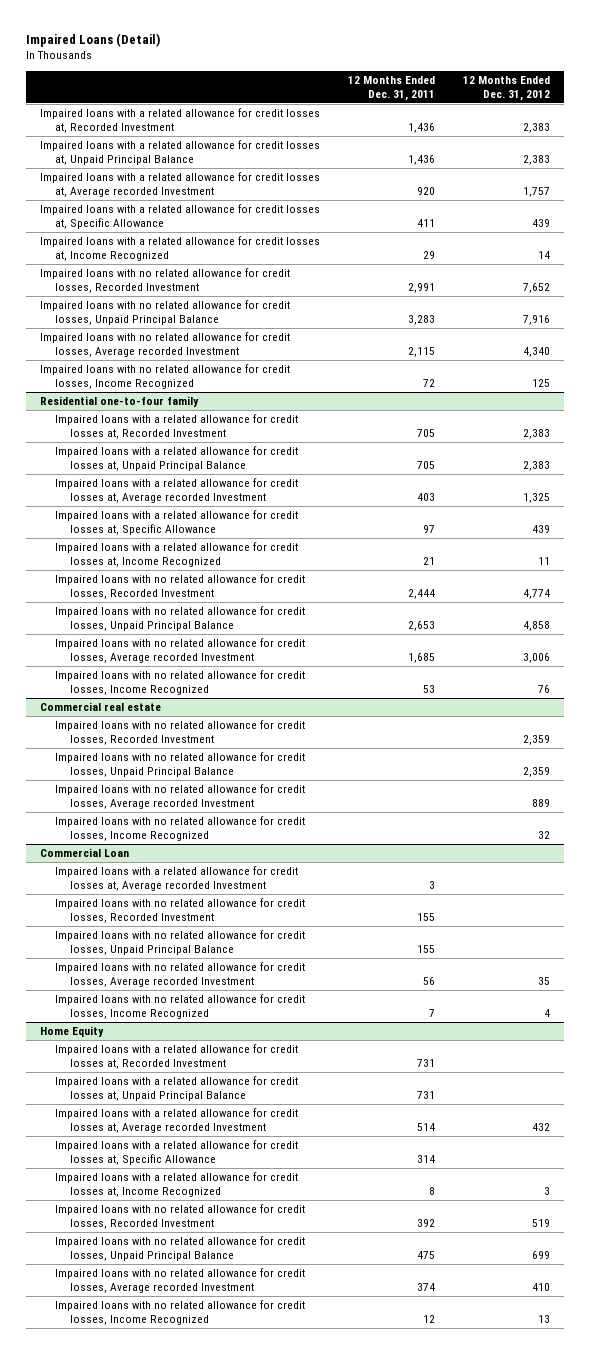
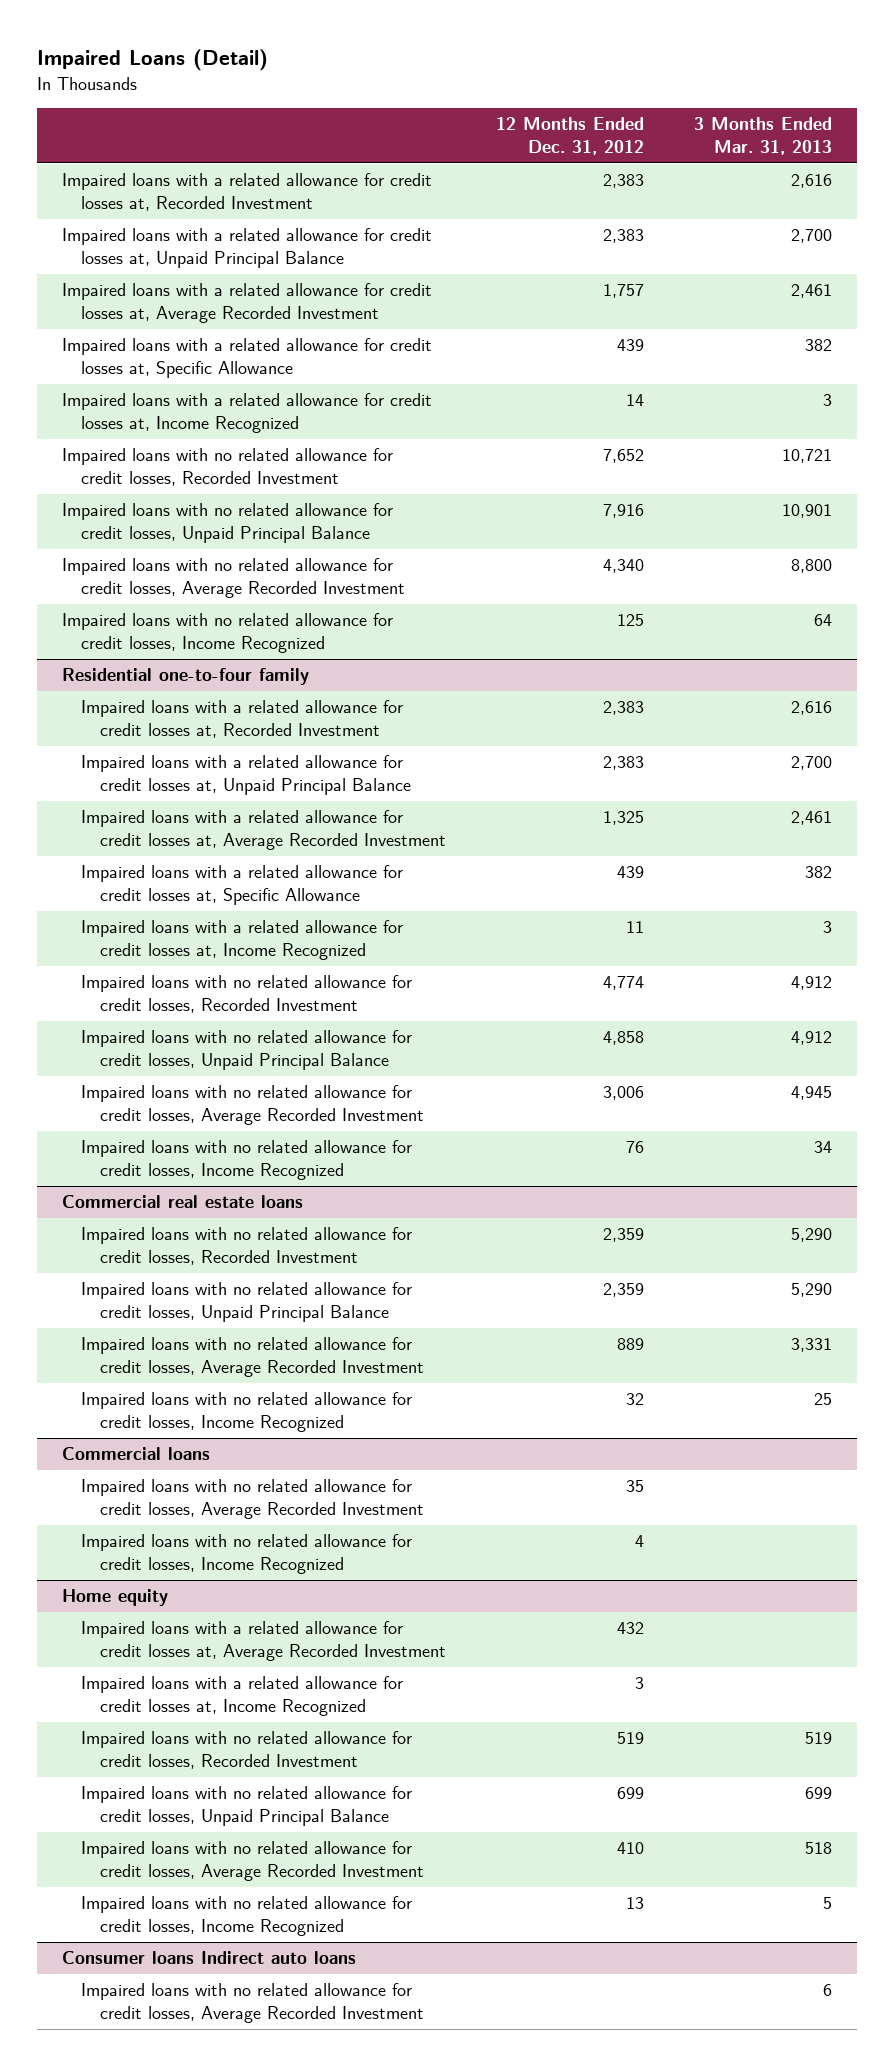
- | 12 Months Ended Dec. 31, 2011 | 12 Months Ended Dec. 31, 2012
+ | 12 Months Ended Dec. 31, 2012 | 3 Months Ended Mar. 31, 2013
- Impaired loans with a related allowance for credit losses at, Average recorded Investment | 920 | 1,757
+ Impaired loans with a related allowance for credit losses at, Average Recorded Investment | 1,757 | 2,461
- Impaired loans with no related allowance for credit losses, Average recorded Investment | 2,115 | 4,340
+ Impaired loans with no related allowance for credit losses, Average Recorded Investment | 4,340 | 8,800
@ Residential one-to-four family
- Impaired loans with a related allowance for credit losses at, Average recorded Investment | 403 | 1,325
+ Impaired loans with a related allowance for credit losses at, Average Recorded Investment | 1,325 | 2,461
- Impaired loans with no related allowance for credit losses, Average recorded Investment | 1,685 | 3,006
+ Impaired loans with no related allowance for credit losses, Average Recorded Investment | 3,006 | 4,945
- Commercial real estate
+ Commercial real estate loans
- Impaired loans with no related allowance for credit losses, Average recorded Investment | | 889
+ Impaired loans with no related allowance for credit losses, Average Recorded Investment | 889 | 3,331
- Commercial Loan
- Impaired loans with a related allowance for credit losses at, Average recorded Investment | 3 |
- Impaired loans with no related allowance for credit losses, Recorded Investment | 155 |
- Impaired loans with no related allowance for credit losses, Unpaid Principal Balance | 155 |
- Impaired loans with no related allowance for credit losses, Average recorded Investment | 56 | 35
+ Commercial loans
+ Impaired loans with no related allowance for credit losses, Average Recorded Investment | 35 |
- Home Equity
- Impaired loans with a related allowance for credit losses at, Recorded Investment | 731 |
- Impaired loans with a related allowance for credit losses at, Unpaid Principal Balance | 731 |
- Impaired loans with a related allowance for credit losses at, Average recorded Investment | 514 | 432
- Impaired loans with a related allowance for credit losses at, Specific Allowance | 314 |
+ Home equity
+ Impaired loans with a related allowance for credit losses at, Average Recorded Investment | 432 |
- Impaired loans with no related allowance for credit losses, Average recorded Investment | 374 | 410
+ Impaired loans with no related allowance for credit losses, Average Recorded Investment | 410 | 518
+ Consumer loans Indirect auto loans
+ Impaired loans with no related allowance for credit losses, Average Recorded Investment | | 6

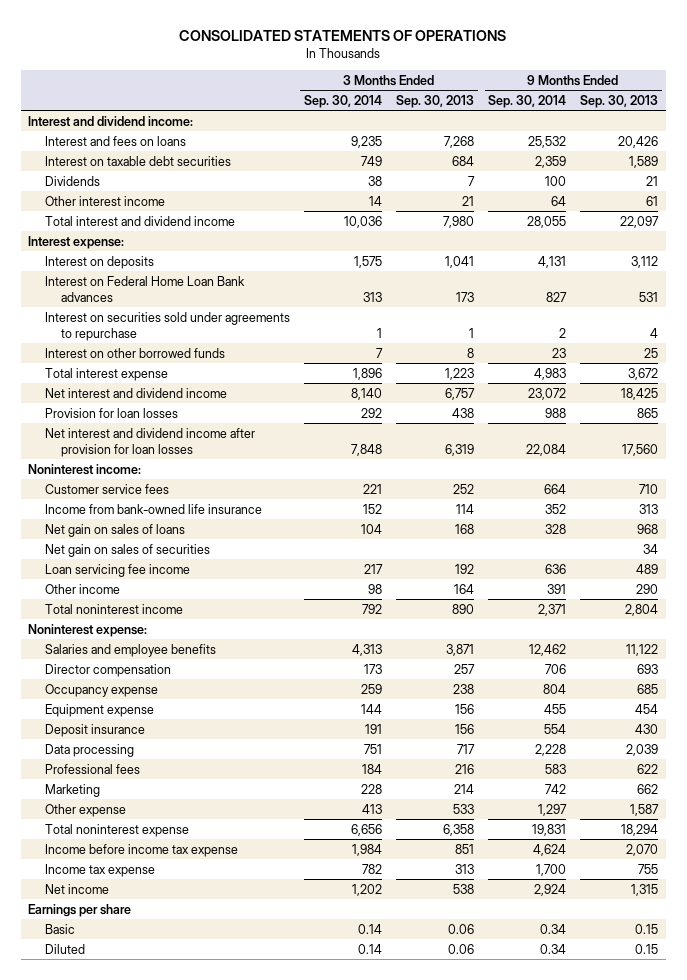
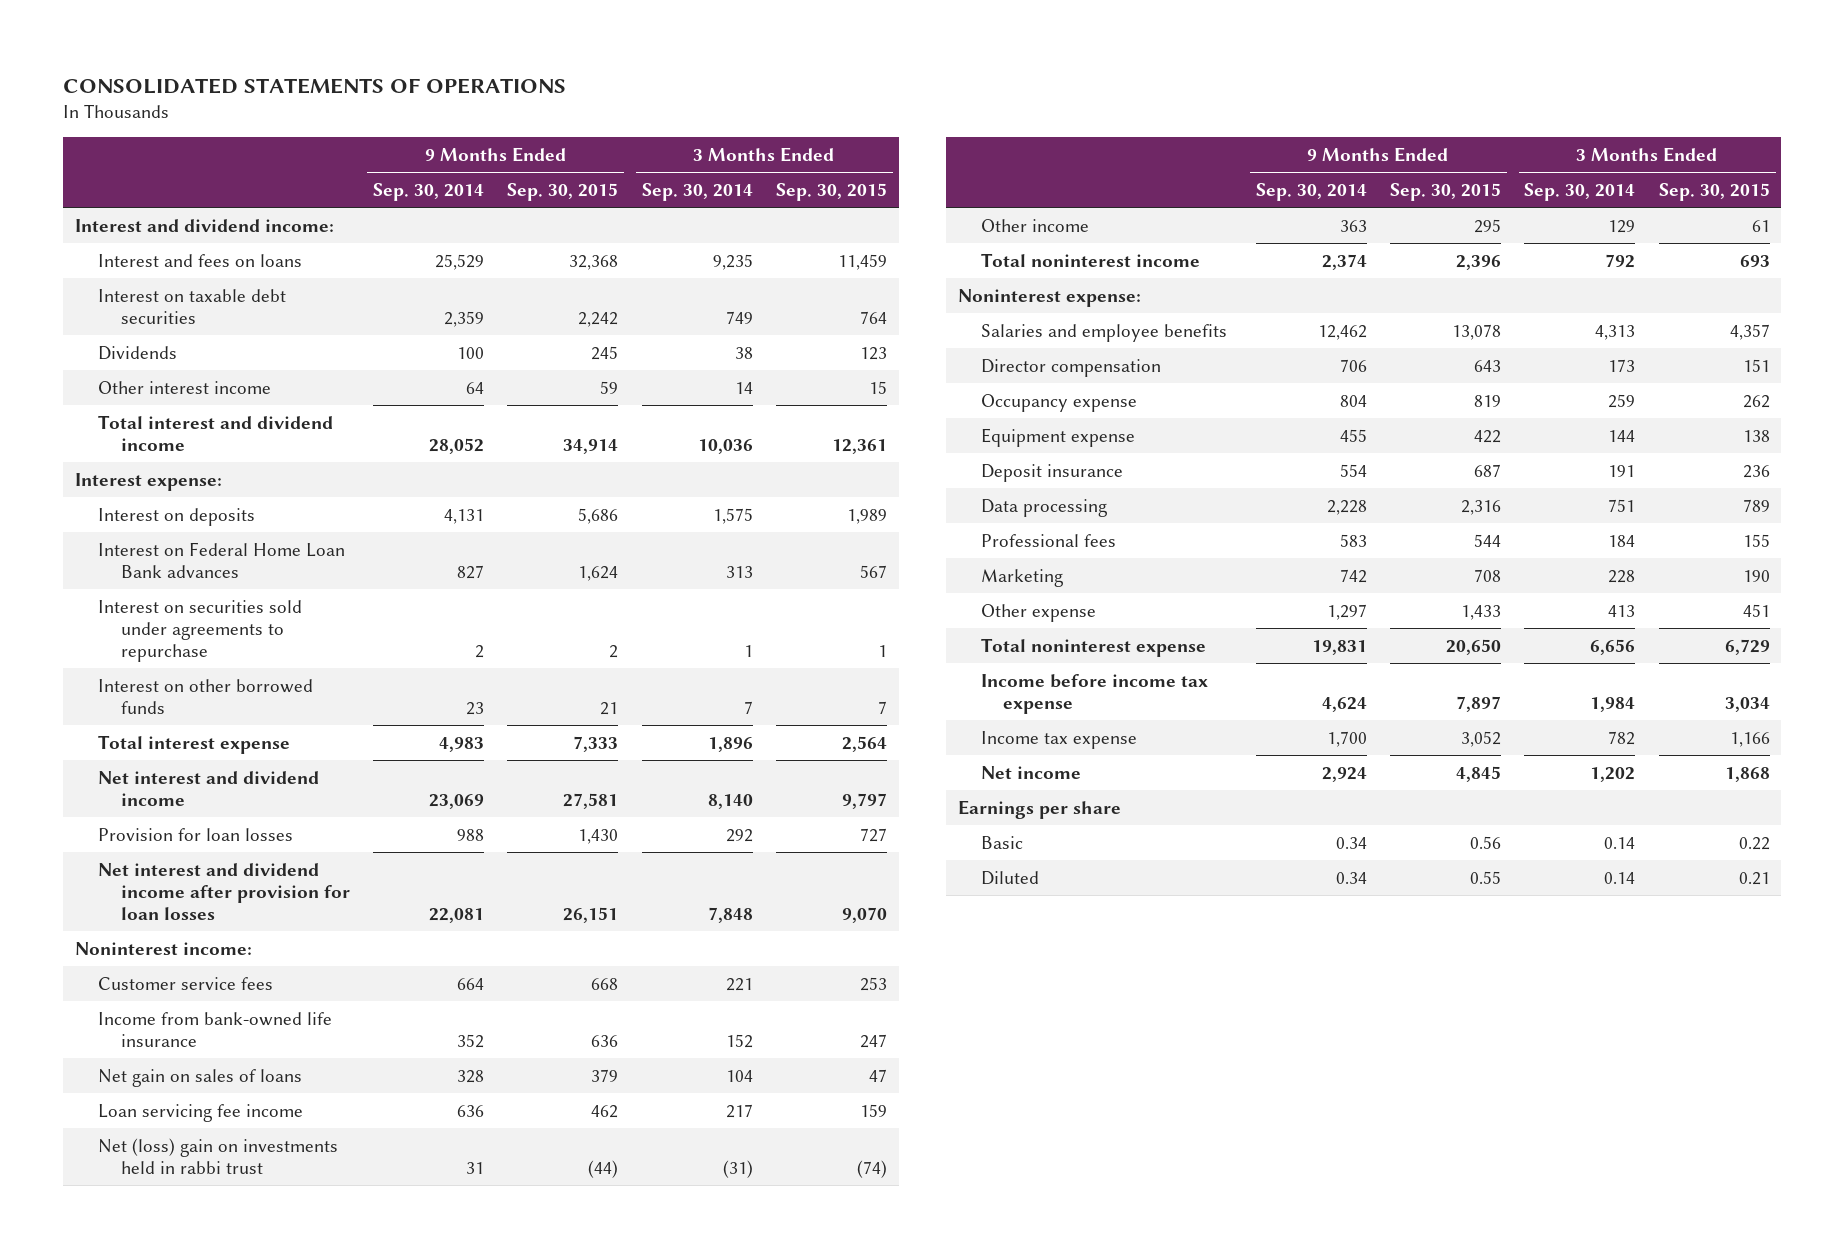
- | 3 Months Ended Sep. 30, 2014 | 3 Months Ended Sep. 30, 2013 | 9 Months Ended Sep. 30, 2014 | 9 Months Ended Sep. 30, 2013
+ | 9 Months Ended Sep. 30, 2014 | 9 Months Ended Sep. 30, 2015 | 3 Months Ended Sep. 30, 2014 | 3 Months Ended Sep. 30, 2015
- Interest and fees on loans | 9,235 | 7,268 | 25,532 | 20,426
+ Interest and fees on loans | 25,529 | 32,368 | 9,235 | 11,459
- Total interest and dividend income | 10,036 | 7,980 | 28,055 | 22,097
+ Total interest and dividend income | 28,052 | 34,914 | 10,036 | 12,361
- Net interest and dividend income | 8,140 | 6,757 | 23,072 | 18,425
+ Net interest and dividend income | 23,069 | 27,581 | 8,140 | 9,797
- Net interest and dividend income after provision for loan losses | 7,848 | 6,319 | 22,084 | 17,560
+ Net interest and dividend income after provision for loan losses | 22,081 | 26,151 | 7,848 | 9,070
- Net gain on sales of securities | | | | 34
- Other income | 98 | 164 | 391 | 290
- Total noninterest income | 792 | 890 | 2,371 | 2,804
+ Net (loss) gain on investments held in rabbi trust | 31 | (44) | (31) | (74)
+ Other income | 363 | 295 | 129 | 61
+ Total noninterest income | 2,374 | 2,396 | 792 | 693

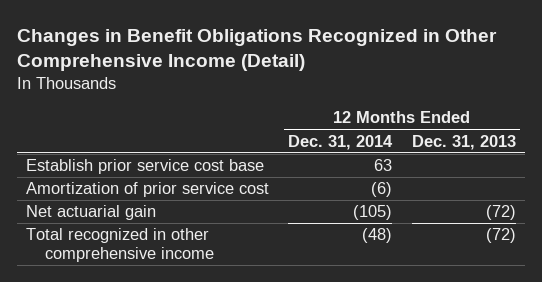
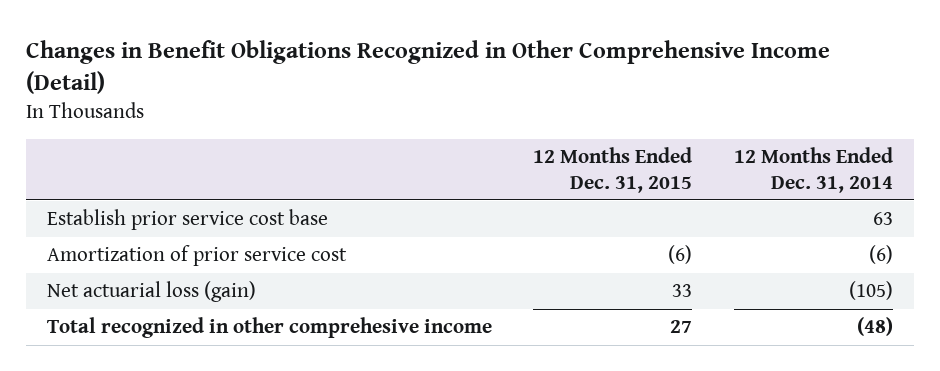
- | 12 Months Ended Dec. 31, 2014 | 12 Months Ended Dec. 31, 2013
+ | 12 Months Ended Dec. 31, 2015 | 12 Months Ended Dec. 31, 2014
- Net actuarial gain | (105) | (72)
- Total recognized in other comprehensive income | (48) | (72)
+ Net actuarial loss (gain) | 33 | (105)
+ Total recognized in other comprehesive income | 27 | (48)

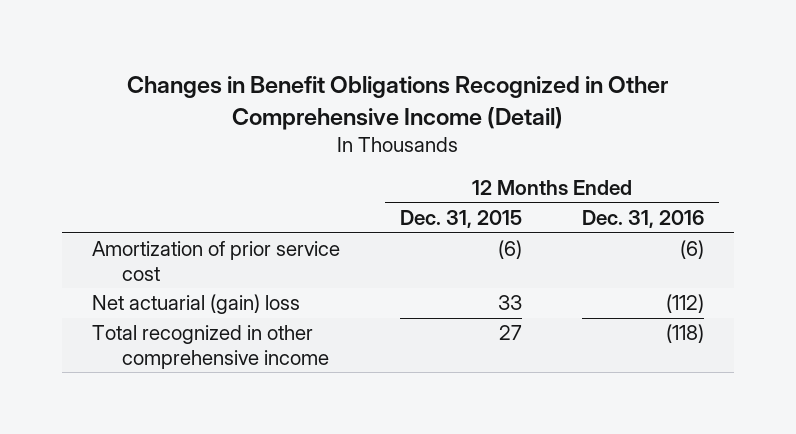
- | 12 Months Ended Dec. 31, 2015 | 12 Months Ended Dec. 31, 2014
+ | 12 Months Ended Dec. 31, 2015 | 12 Months Ended Dec. 31, 2016
- Establish prior service cost base | | 63
- Net actuarial loss (gain) | 33 | (105)
- Total recognized in other comprehesive income | 27 | (48)
+ Net actuarial (gain) loss | 33 | (112)
+ Total recognized in other comprehensive income | 27 | (118)

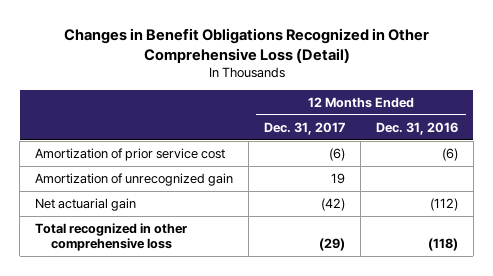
- Changes in Benefit Obligations Recognized in Other Comprehensive Income (Detail)
+ Changes in Benefit Obligations Recognized in Other Comprehensive Loss (Detail)
- | 12 Months Ended Dec. 31, 2015 | 12 Months Ended Dec. 31, 2016
+ | 12 Months Ended Dec. 31, 2017 | 12 Months Ended Dec. 31, 2016
- Net actuarial (gain) loss | 33 | (112)
- Total recognized in other comprehensive income | 27 | (118)
+ Amortization of unrecognized gain | 19 |
+ Net actuarial gain | (42) | (112)
+ Total recognized in other comprehensive loss | (29) | (118)

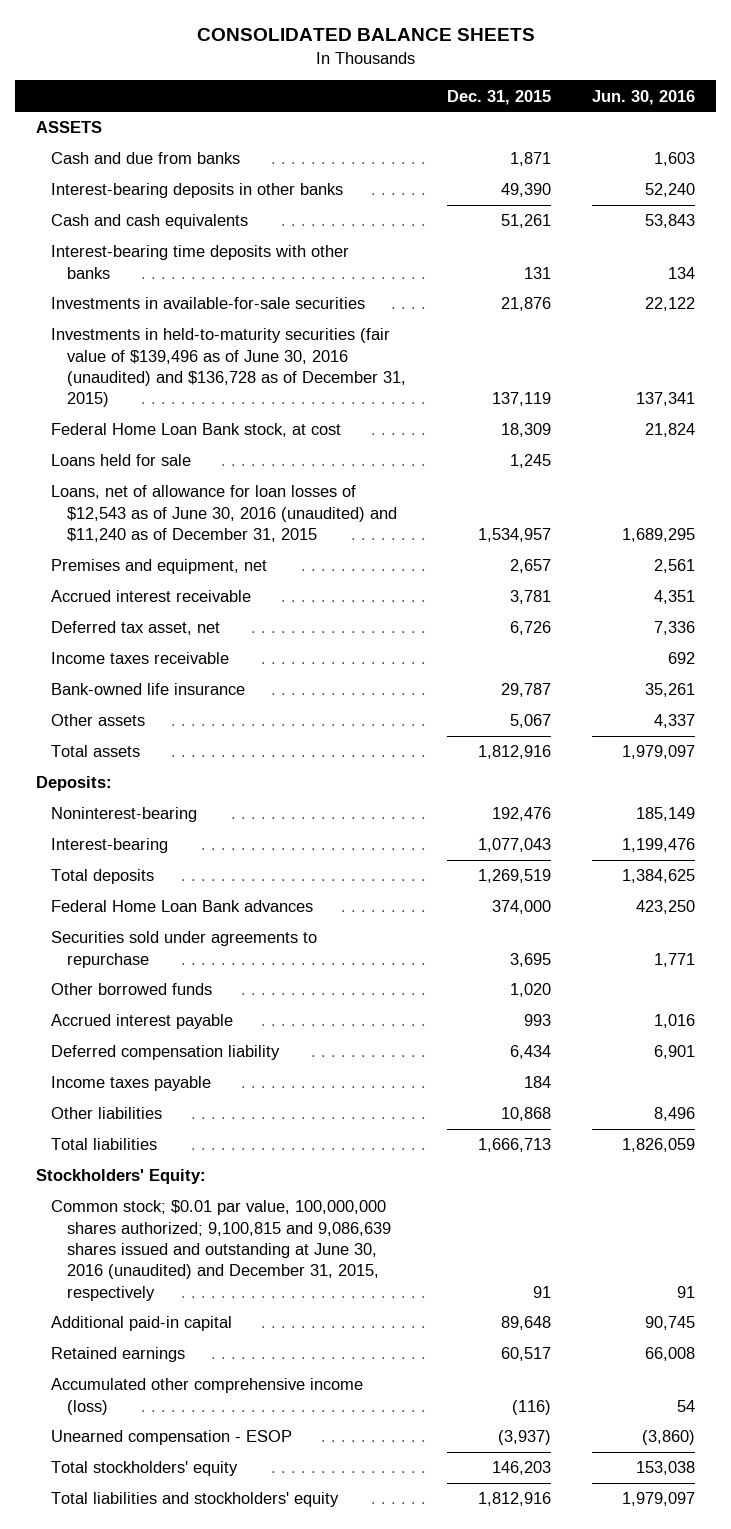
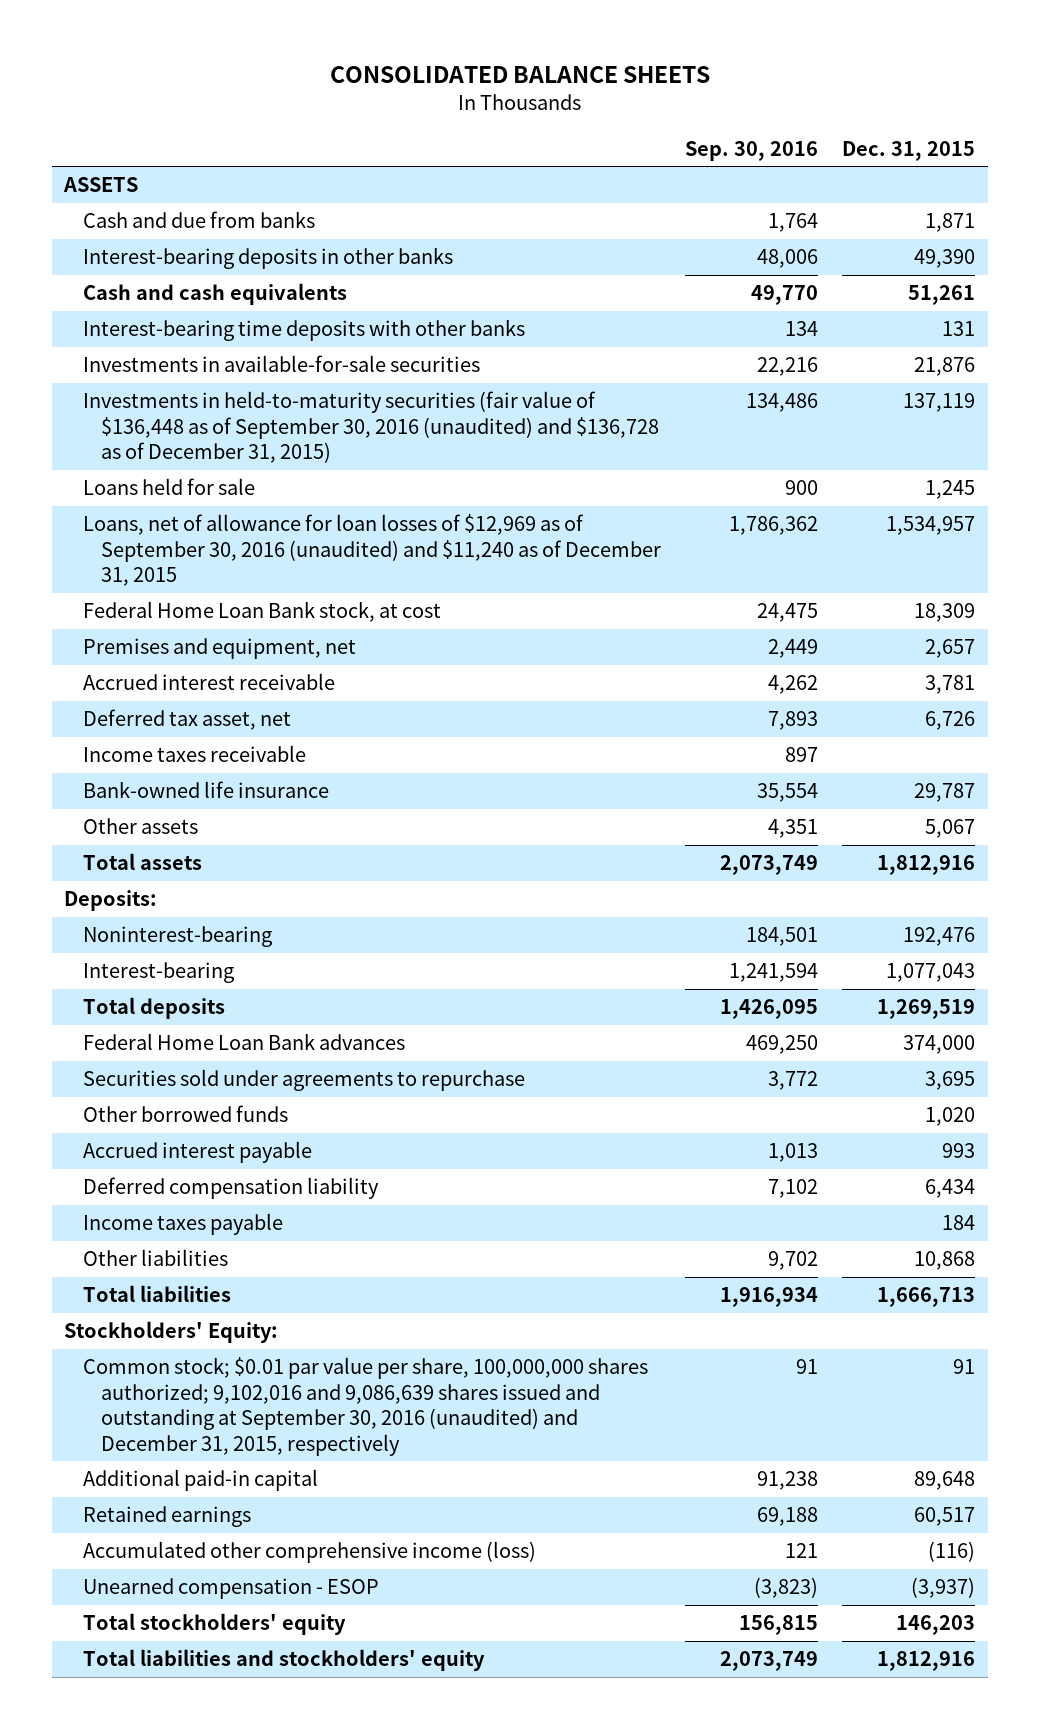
- | Dec. 31, 2015 | Jun. 30, 2016
+ | Sep. 30, 2016 | Dec. 31, 2015
- Investments in held-to-maturity securities (fair value of $139,496 as of June 30, 2016 (unaudited) and $136,728 as of December 31, 2015) | 137,119 | 137,341
+ Investments in held-to-maturity securities (fair value of $136,448 as of September 30, 2016 (unaudited) and $136,728 as of December 31, 2015) | 134,486 | 137,119
- Loans, net of allowance for loan losses of $12,543 as of June 30, 2016 (unaudited) and $11,240 as of December 31, 2015 | 1,534,957 | 1,689,295
+ Loans, net of allowance for loan losses of $12,969 as of September 30, 2016 (unaudited) and $11,240 as of December 31, 2015 | 1,786,362 | 1,534,957
moved down: Federal Home Loan Bank stock, at cost | 24,475 | 18,309
- Common stock; $0.01 par value, 100,000,000 shares authorized; 9,100,815 and 9,086,639 shares issued and outstanding at June 30, 2016 (unaudited) and December 31, 2015, respectively | 91 | 91
+ Common stock; $0.01 par value per share, 100,000,000 shares authorized; 9,102,016 and 9,086,639 shares issued and outstanding at September 30, 2016 (unaudited) and December 31, 2015, respectively | 91 | 91

